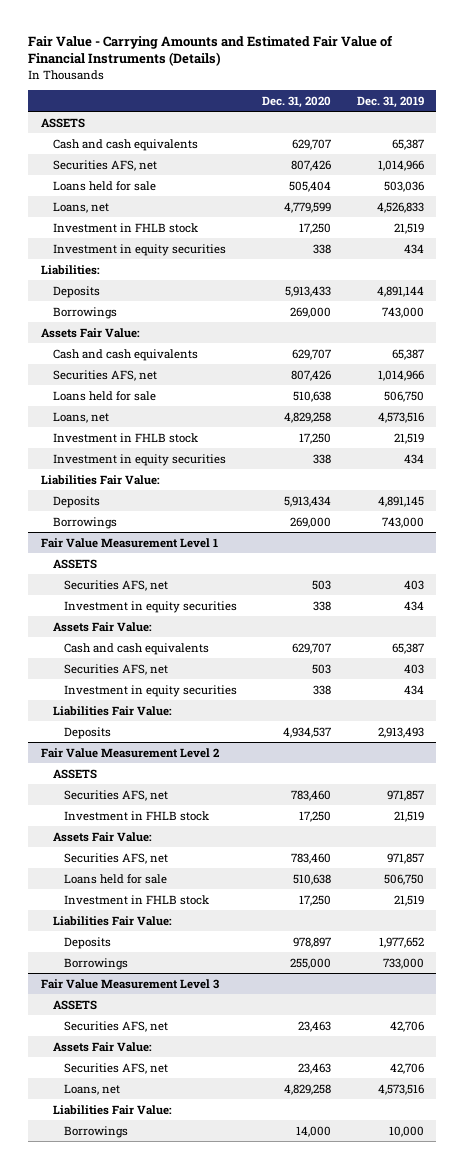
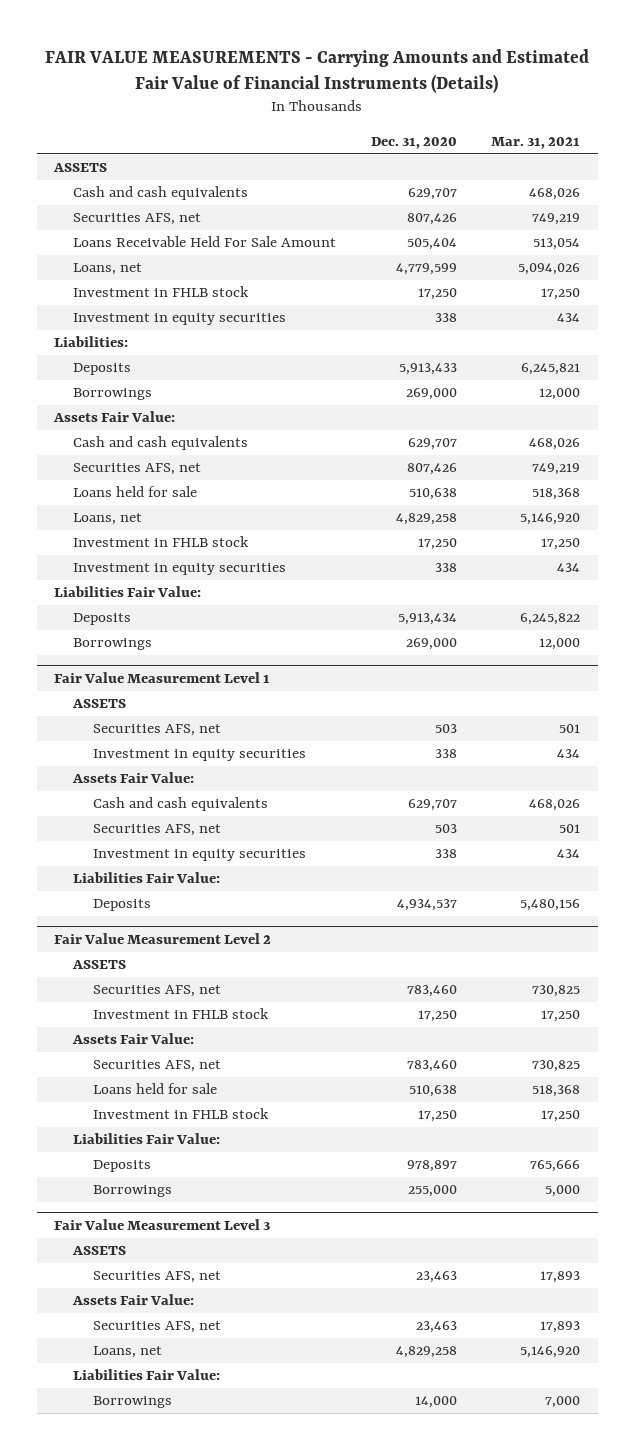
- Fair Value - Carrying Amounts and Estimated Fair Value of Financial Instruments (Details)
+ FAIR VALUE MEASUREMENTS - Carrying Amounts and Estimated Fair Value of Financial Instruments (Details)
- | Dec. 31, 2020 | Dec. 31, 2019
+ | Dec. 31, 2020 | Mar. 31, 2021
- Loans held for sale | 505,404 | 503,036
+ Loans Receivable Held For Sale Amount | 505,404 | 513,054

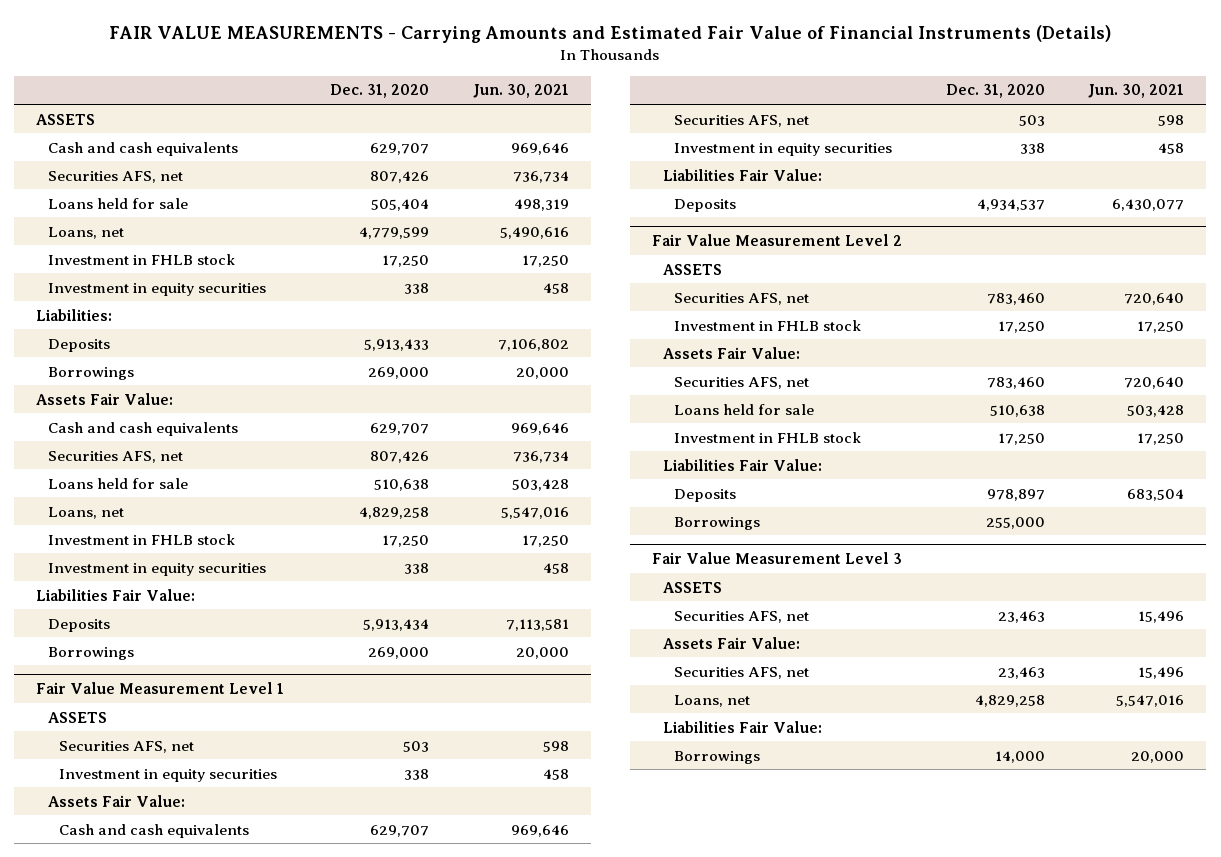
- | Dec. 31, 2020 | Mar. 31, 2021
+ | Dec. 31, 2020 | Jun. 30, 2021
- Loans Receivable Held For Sale Amount | 505,404 | 513,054
+ Loans held for sale | 505,404 | 498,319

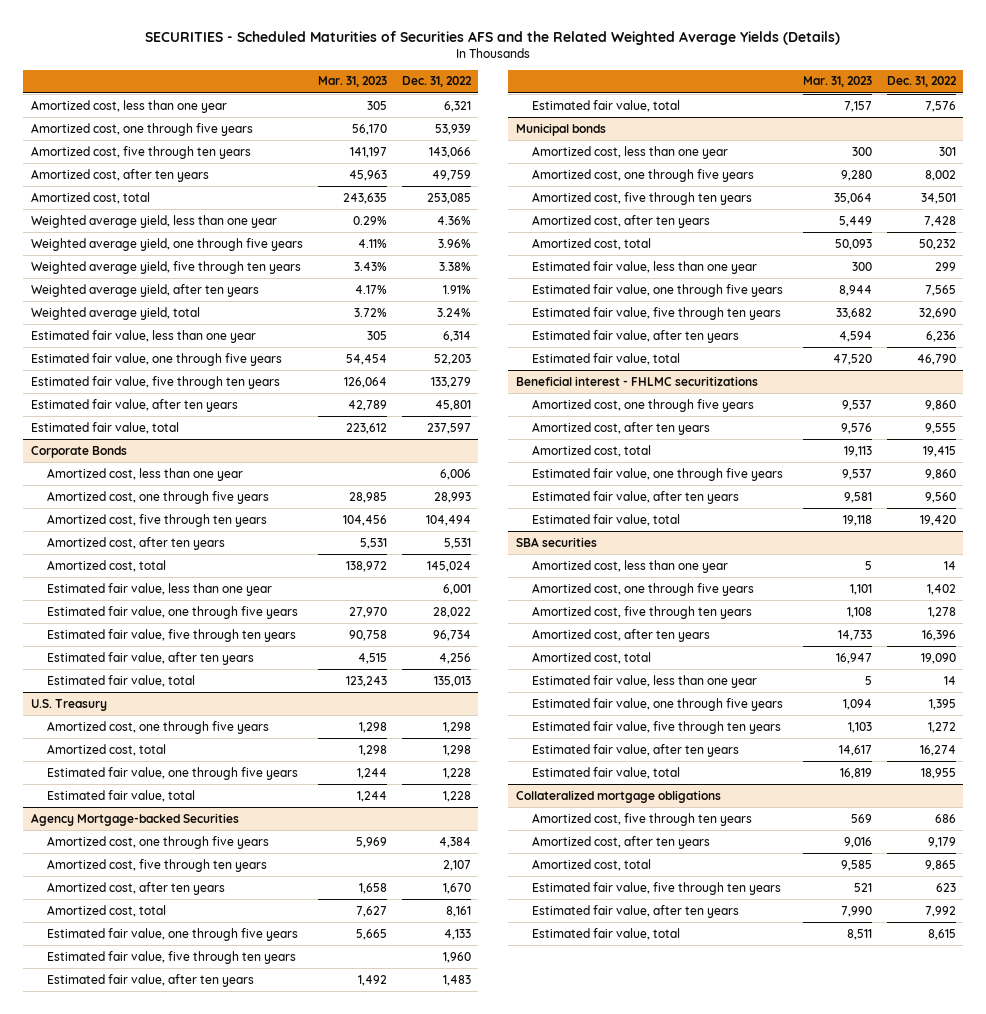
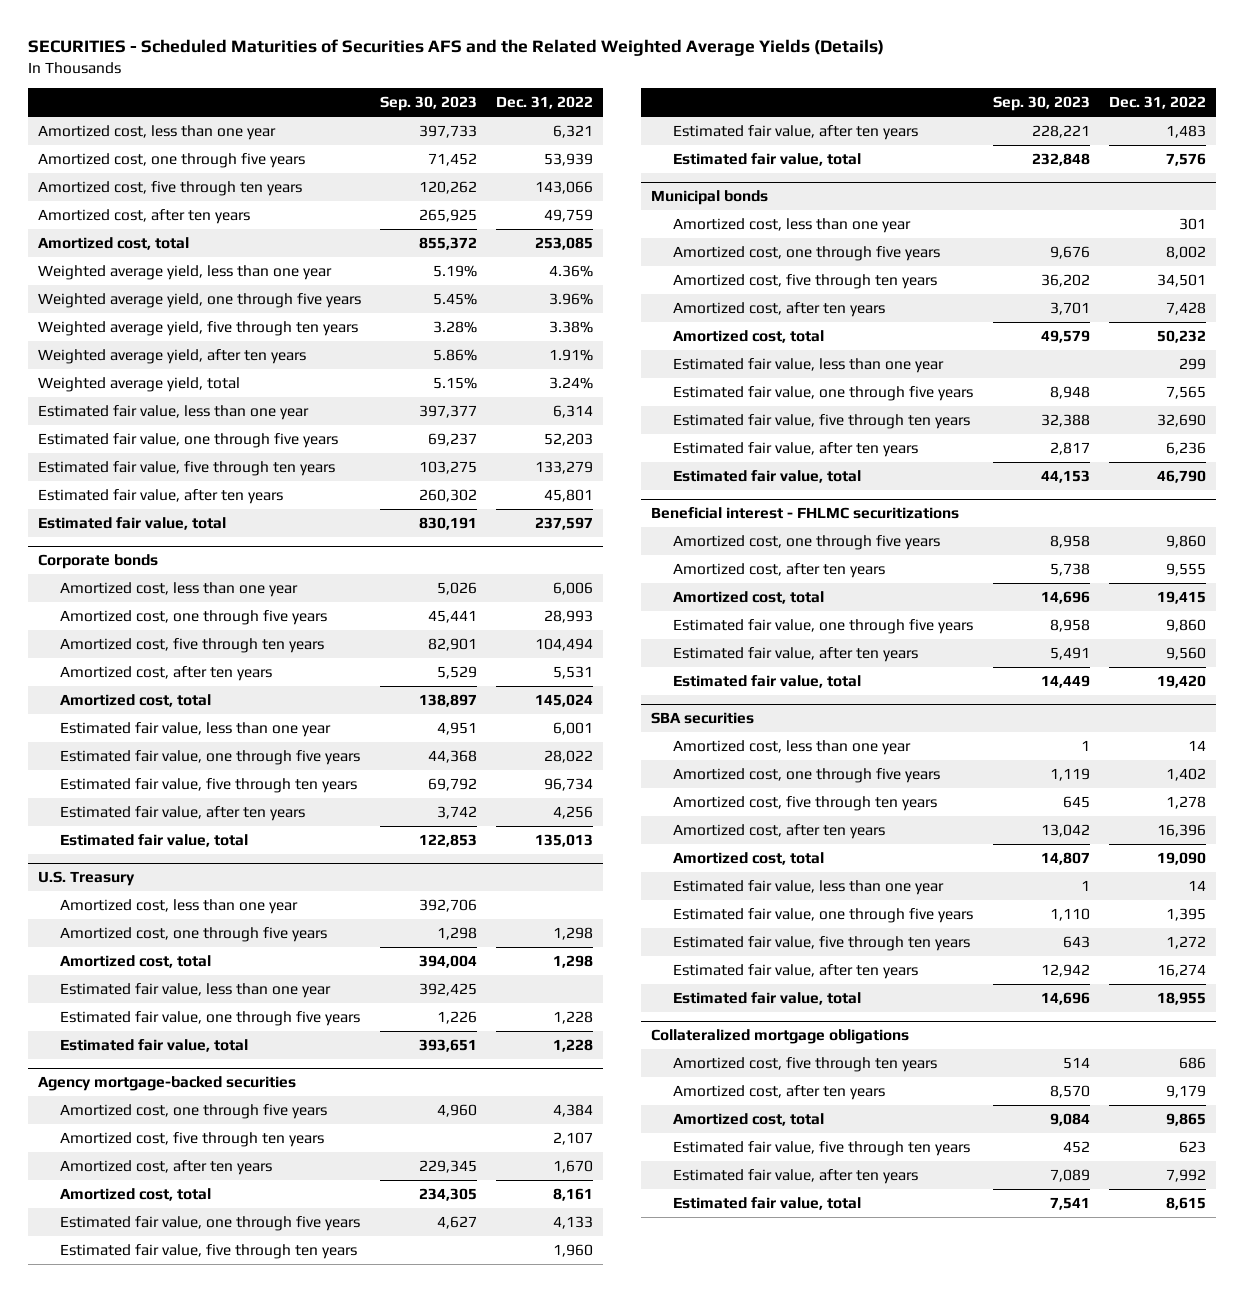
- | Mar. 31, 2023 | Dec. 31, 2022
+ | Sep. 30, 2023 | Dec. 31, 2022
- Corporate Bonds
+ Corporate bonds
@ U.S. Treasury
+ Amortized cost, less than one year | 392,706 |
+ Estimated fair value, less than one year | 392,425 |
- Agency Mortgage-backed Securities
+ Agency mortgage-backed securities

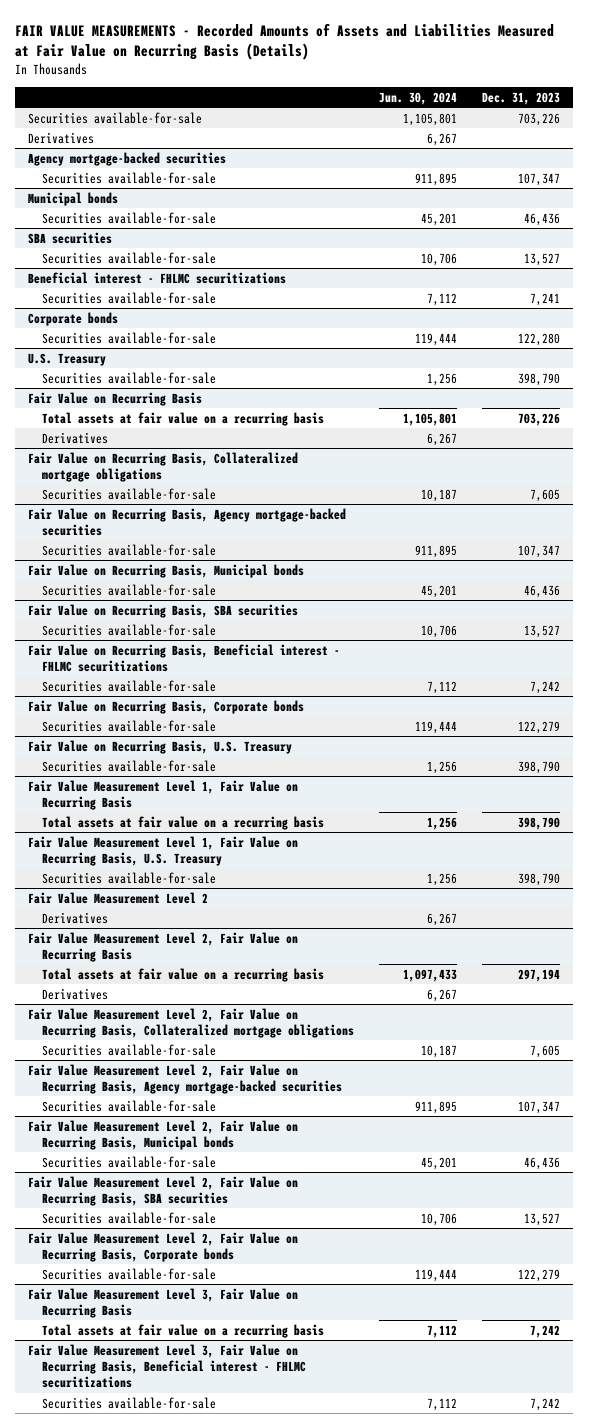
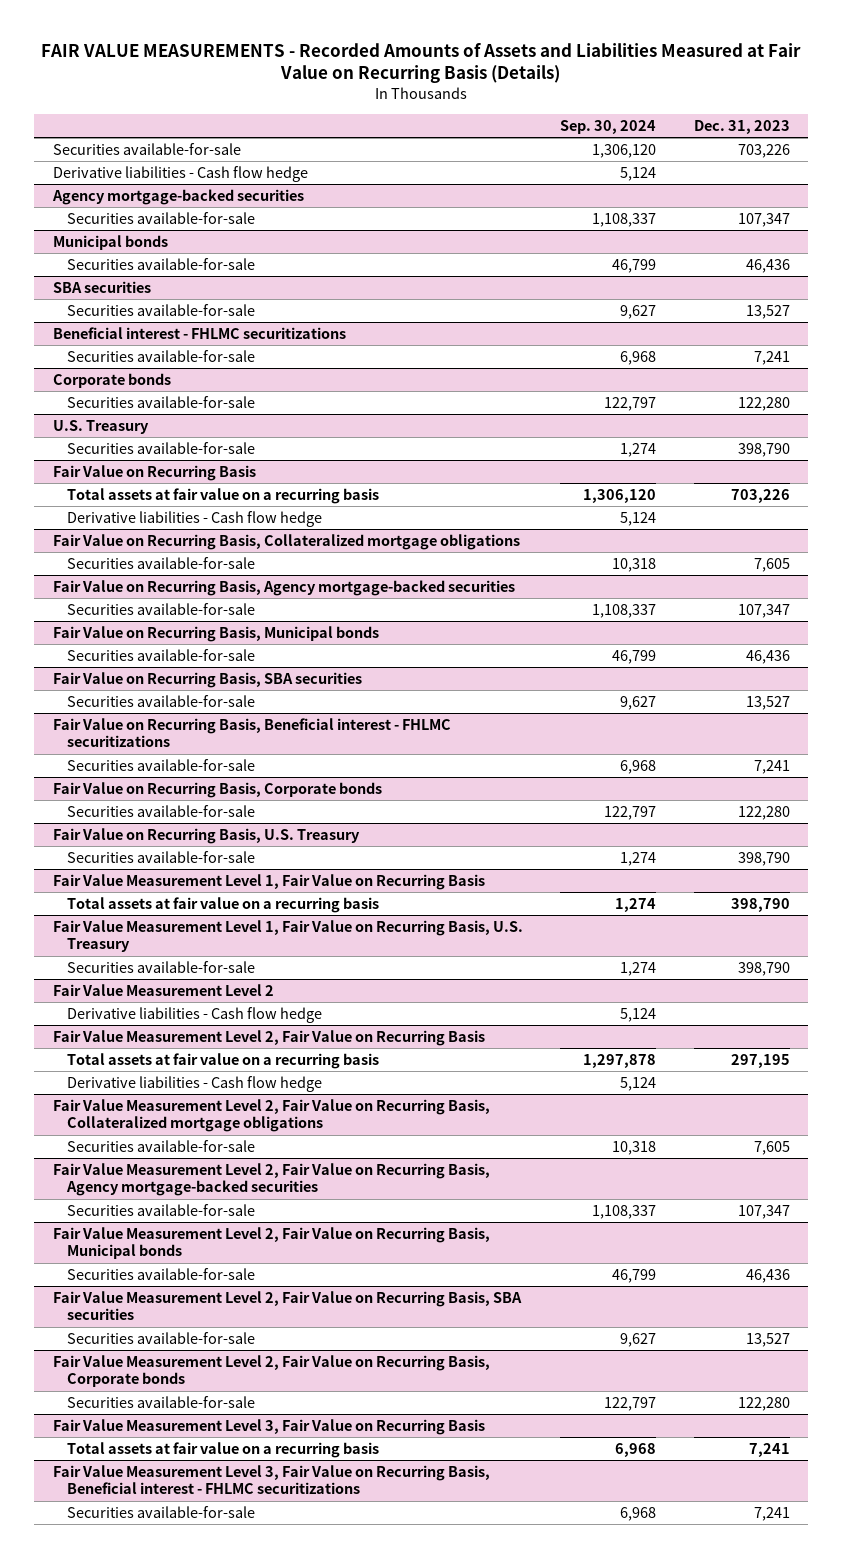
- | Jun. 30, 2024 | Dec. 31, 2023
+ | Sep. 30, 2024 | Dec. 31, 2023
- Derivatives | 6,267 |
+ Derivative liabilities - Cash flow hedge | 5,124 |
@ Fair Value on Recurring Basis
- Derivatives | 6,267 |
+ Derivative liabilities - Cash flow hedge | 5,124 |
@ Fair Value on Recurring Basis, Beneficial interest - FHLMC securitizations
- Securities available-for-sale | 7,112 | 7,242
+ Securities available-for-sale | 6,968 | 7,241
@ Fair Value on Recurring Basis, Corporate bonds
- Securities available-for-sale | 119,444 | 122,279
+ Securities available-for-sale | 122,797 | 122,280
@ Fair Value Measurement Level 2
- Derivatives | 6,267 |
+ Derivative liabilities - Cash flow hedge | 5,124 |
@ Fair Value Measurement Level 2, Fair Value on Recurring Basis
- Total assets at fair value on a recurring basis | 1,097,433 | 297,194
- Derivatives | 6,267 |
+ Total assets at fair value on a recurring basis | 1,297,878 | 297,195
+ Derivative liabilities - Cash flow hedge | 5,124 |
@ Fair Value Measurement Level 2, Fair Value on Recurring Basis, Corporate bonds
- Securities available-for-sale | 119,444 | 122,279
+ Securities available-for-sale | 122,797 | 122,280
@ Fair Value Measurement Level 3, Fair Value on Recurring Basis
- Total assets at fair value on a recurring basis | 7,112 | 7,242
+ Total assets at fair value on a recurring basis | 6,968 | 7,241
@ Fair Value Measurement Level 3, Fair Value on Recurring Basis, Beneficial interest - FHLMC securitizations
- Securities available-for-sale | 7,112 | 7,242
+ Securities available-for-sale | 6,968 | 7,241

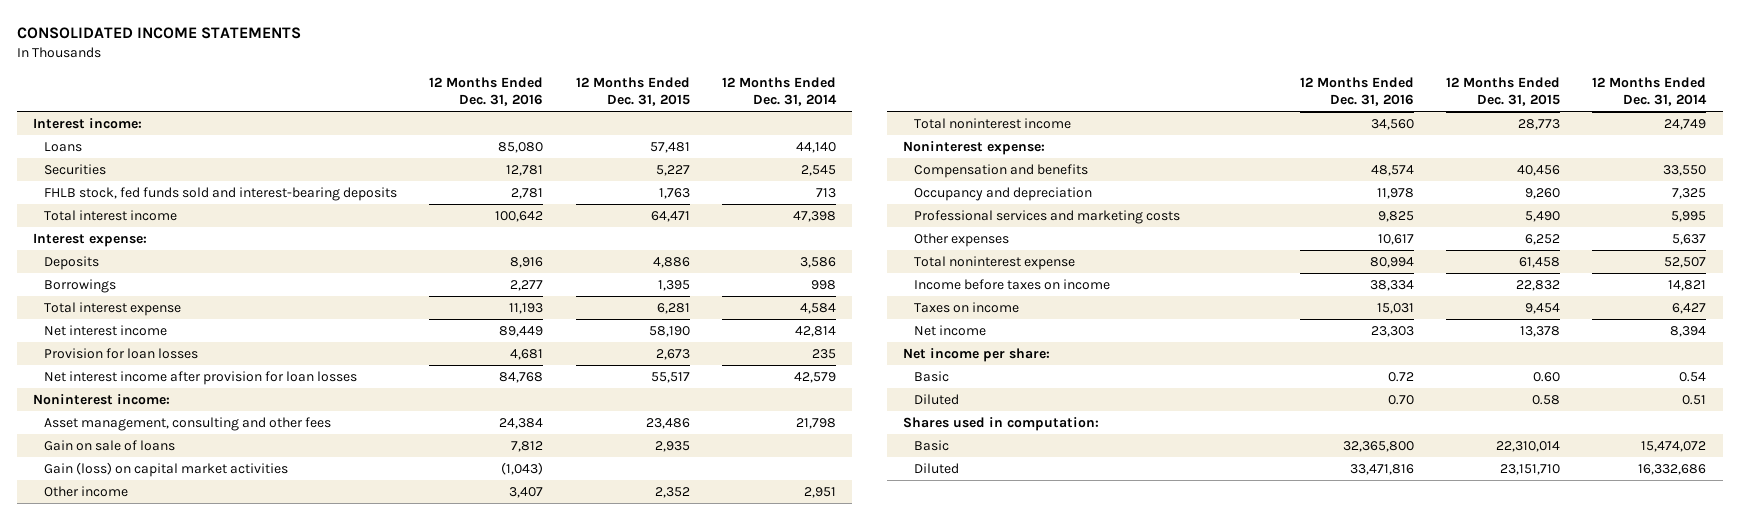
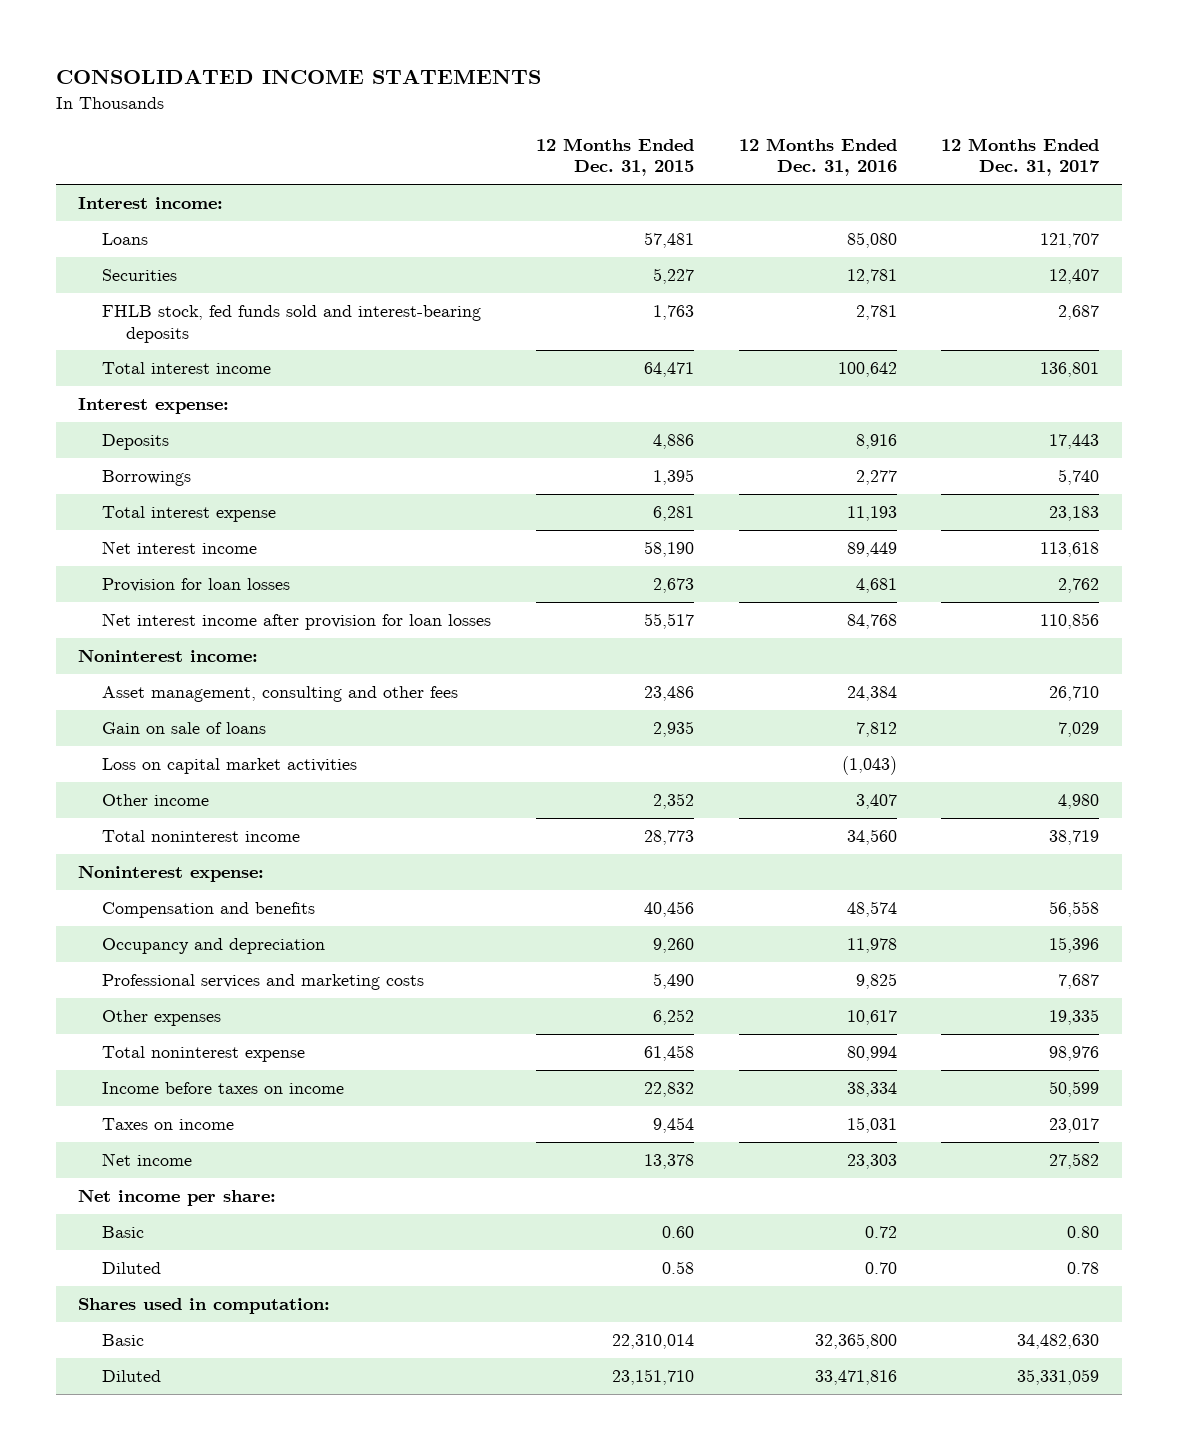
- | 12 Months Ended Dec. 31, 2016 | 12 Months Ended Dec. 31, 2015 | 12 Months Ended Dec. 31, 2014
+ | 12 Months Ended Dec. 31, 2015 | 12 Months Ended Dec. 31, 2016 | 12 Months Ended Dec. 31, 2017
- Gain (loss) on capital market activities | (1,043) | |
+ Loss on capital market activities | | (1,043) |

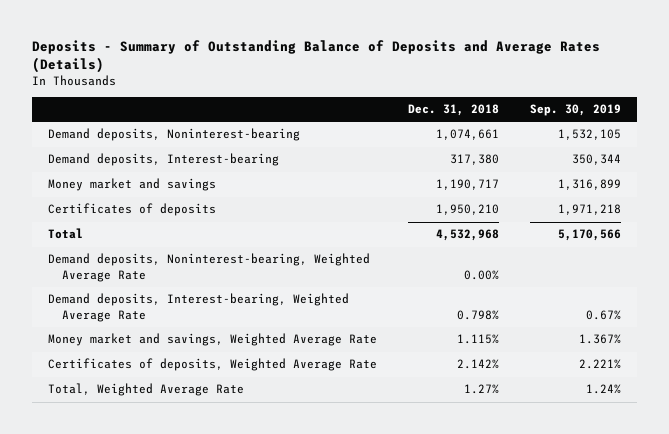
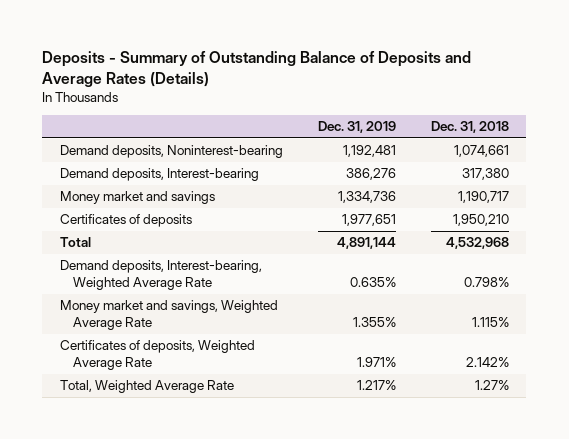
- | Dec. 31, 2018 | Sep. 30, 2019
+ | Dec. 31, 2019 | Dec. 31, 2018
- Demand deposits, Noninterest-bearing, Weighted Average Rate | 0.00% |

